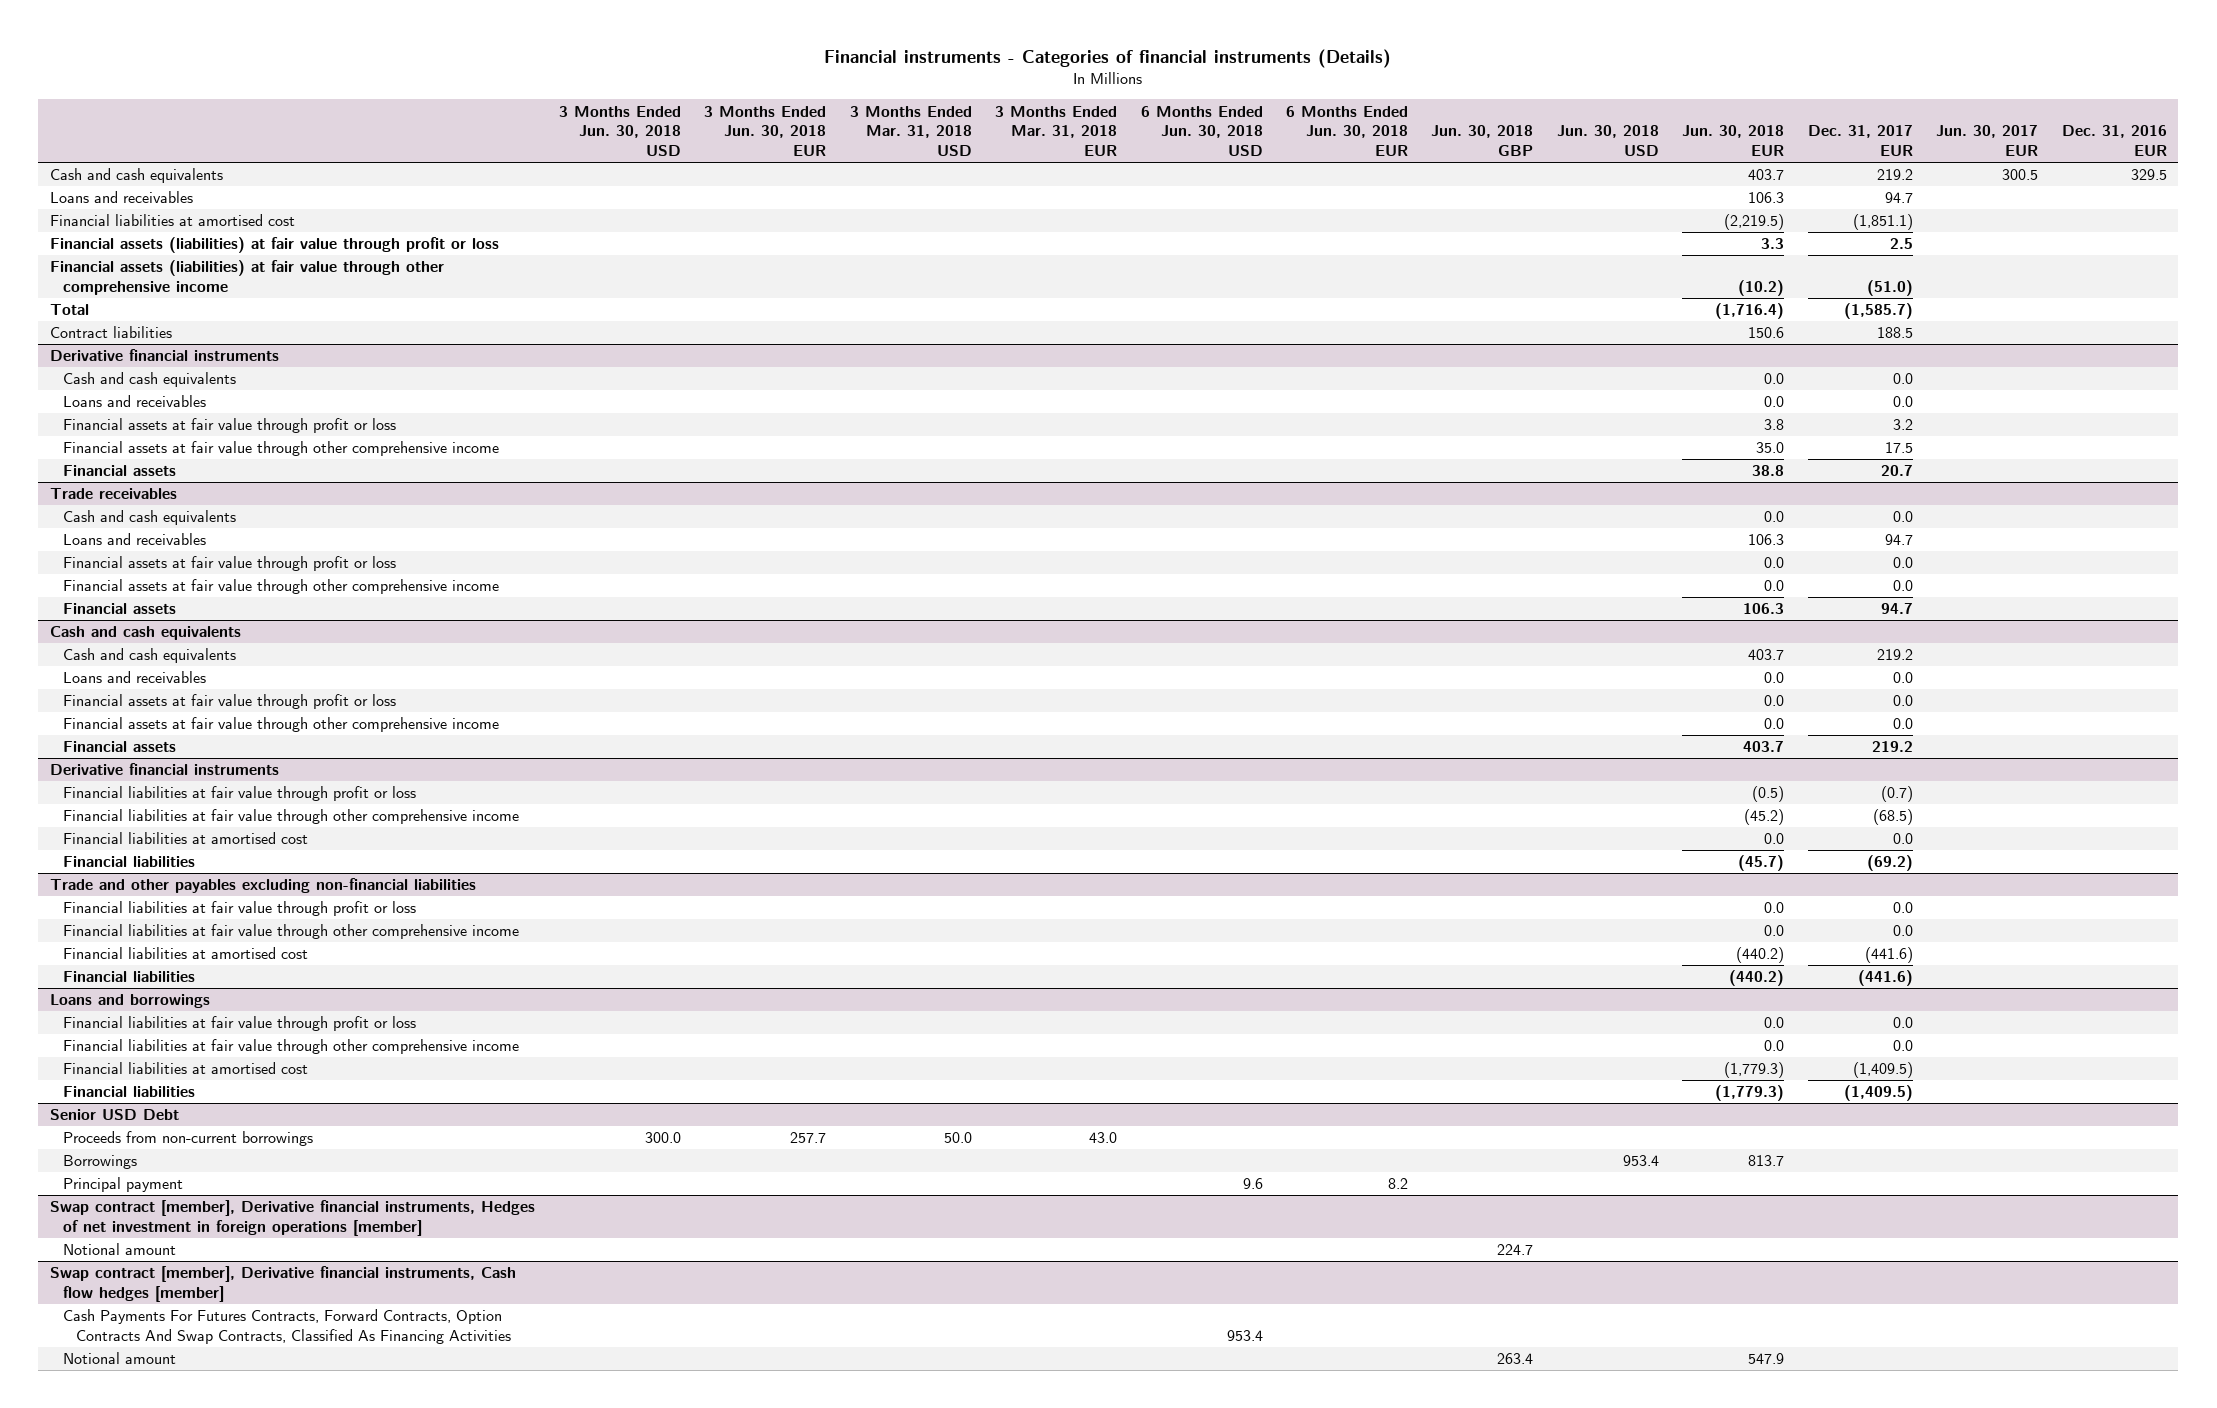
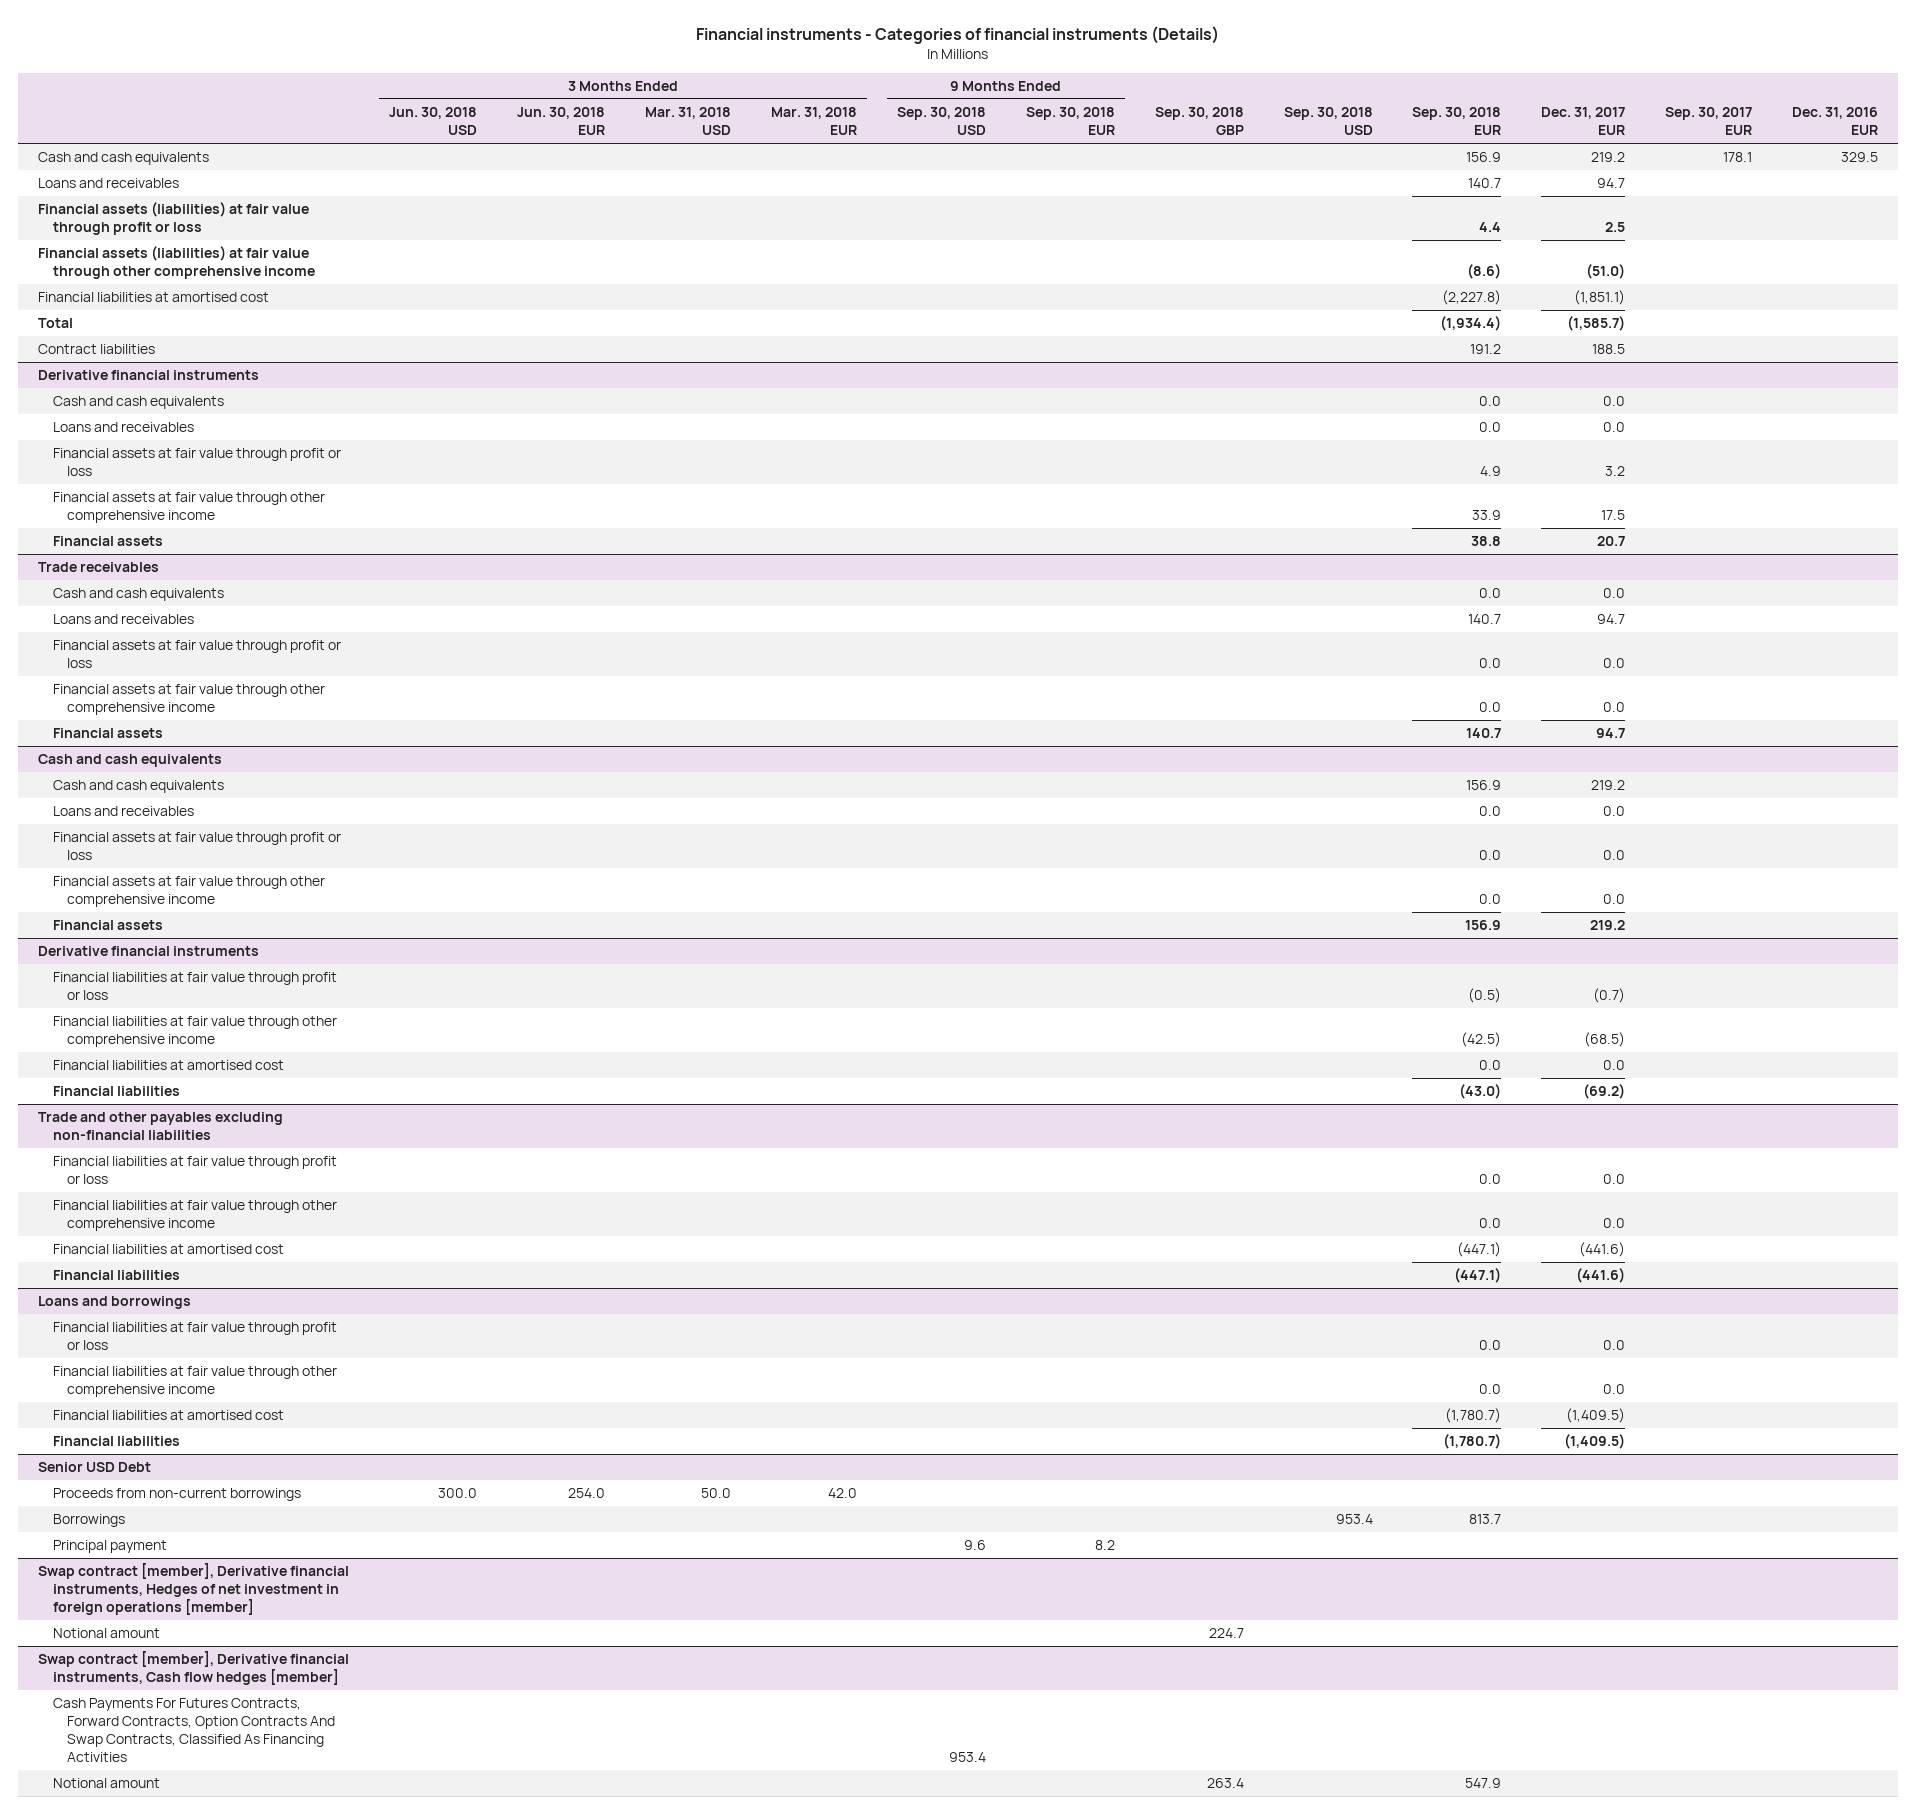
- | 3 Months Ended Jun. 30, 2018 USD | 3 Months Ended Jun. 30, 2018 EUR | 3 Months Ended Mar. 31, 2018 USD | 3 Months Ended Mar. 31, 2018 EUR | 6 Months Ended Jun. 30, 2018 USD | 6 Months Ended Jun. 30, 2018 EUR | Jun. 30, 2018 GBP | Jun. 30, 2018 USD | Jun. 30, 2018 EUR | Dec. 31, 2017 EUR | Jun. 30, 2017 EUR | Dec. 31, 2016 EUR
+ | 3 Months Ended Jun. 30, 2018 USD | 3 Months Ended Jun. 30, 2018 EUR | 3 Months Ended Mar. 31, 2018 USD | 3 Months Ended Mar. 31, 2018 EUR | 9 Months Ended Sep. 30, 2018 USD | 9 Months Ended Sep. 30, 2018 EUR | Sep. 30, 2018 GBP | Sep. 30, 2018 USD | Sep. 30, 2018 EUR | Dec. 31, 2017 EUR | Sep. 30, 2017 EUR | Dec. 31, 2016 EUR
moved down: Financial liabilities at amortised cost | | | | | | | | | (2,227.8) | (1,851.1) | |
@ Senior USD Debt
- Proceeds from non-current borrowings | 300.0 | 257.7 | 50.0 | 43.0 | | | | | | | |
+ Proceeds from non-current borrowings | 300.0 | 254.0 | 50.0 | 42.0 | | | | | | | |

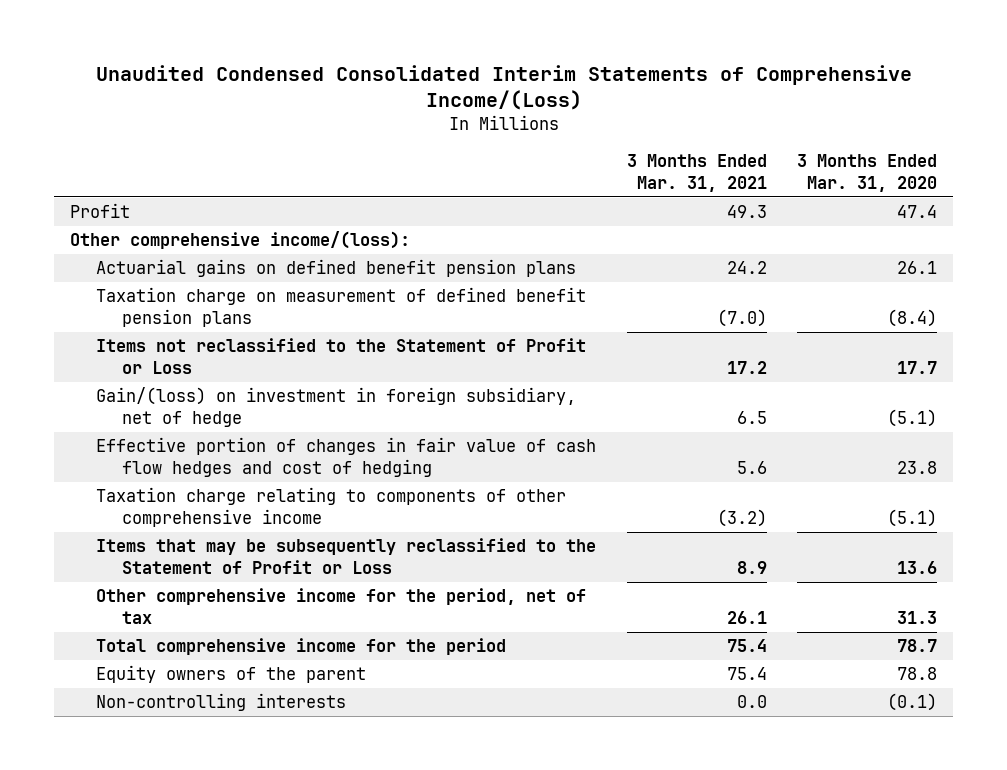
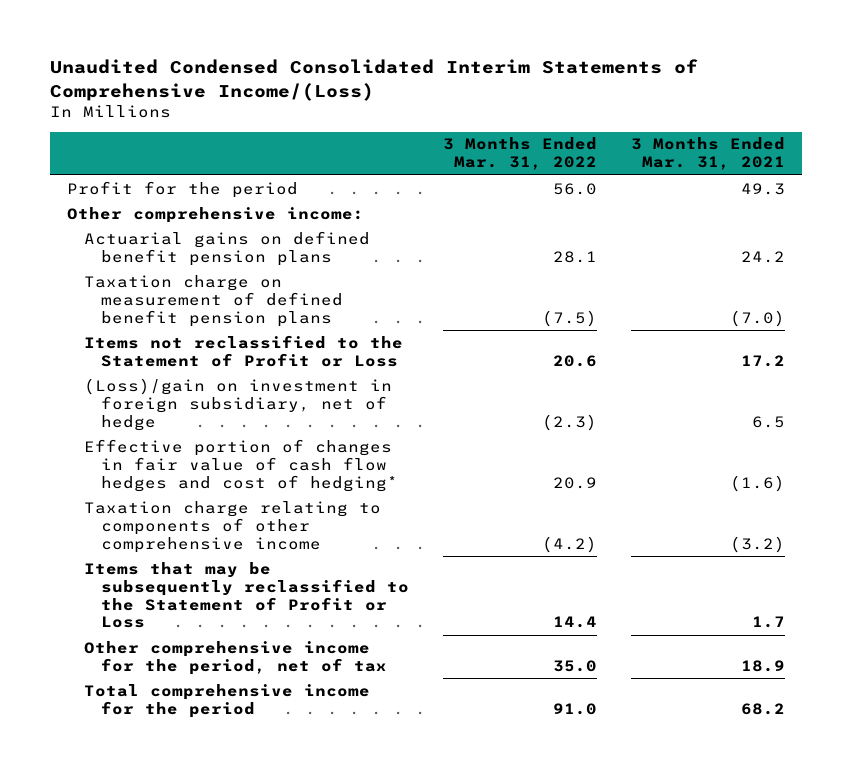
- | 3 Months Ended Mar. 31, 2021 | 3 Months Ended Mar. 31, 2020
+ | 3 Months Ended Mar. 31, 2022 | 3 Months Ended Mar. 31, 2021
- Profit | 49.3 | 47.4
- Other comprehensive income/(loss):
+ Profit for the period | 56.0 | 49.3
+ Other comprehensive income:
- Gain/(loss) on investment in foreign subsidiary, net of hedge | 6.5 | (5.1)
- Effective portion of changes in fair value of cash flow hedges and cost of hedging | 5.6 | 23.8
+ (Loss)/gain on investment in foreign subsidiary, net of hedge | (2.3) | 6.5
+ Effective portion of changes in fair value of cash flow hedges and cost of hedging* | 20.9 | (1.6)
- Items that may be subsequently reclassified to the Statement of Profit or Loss | 8.9 | 13.6
- Other comprehensive income for the period, net of tax | 26.1 | 31.3
- Total comprehensive income for the period | 75.4 | 78.7
- Equity owners of the parent | 75.4 | 78.8
- Non-controlling interests | 0.0 | (0.1)
+ Items that may be subsequently reclassified to the Statement of Profit or Loss | 14.4 | 1.7
+ Other comprehensive income for the period, net of tax | 35.0 | 18.9
+ Total comprehensive income for the period | 91.0 | 68.2

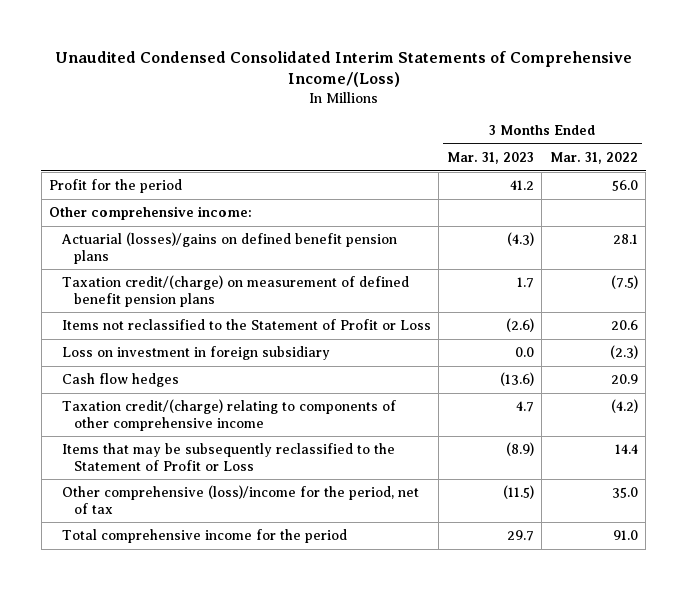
- | 3 Months Ended Mar. 31, 2022 | 3 Months Ended Mar. 31, 2021
+ | 3 Months Ended Mar. 31, 2023 | 3 Months Ended Mar. 31, 2022
- Actuarial gains on defined benefit pension plans | 28.1 | 24.2
- Taxation charge on measurement of defined benefit pension plans | (7.5) | (7.0)
+ Actuarial (losses)/gains on defined benefit pension plans | (4.3) | 28.1
+ Taxation credit/(charge) on measurement of defined benefit pension plans | 1.7 | (7.5)
- (Loss)/gain on investment in foreign subsidiary, net of hedge | (2.3) | 6.5
- Effective portion of changes in fair value of cash flow hedges and cost of hedging* | 20.9 | (1.6)
- Taxation charge relating to components of other comprehensive income | (4.2) | (3.2)
+ Loss on investment in foreign subsidiary | 0.0 | (2.3)
+ Cash flow hedges | (13.6) | 20.9
+ Taxation credit/(charge) relating to components of other comprehensive income | 4.7 | (4.2)
- Other comprehensive income for the period, net of tax | 35.0 | 18.9
+ Other comprehensive (loss)/income for the period, net of tax | (11.5) | 35.0

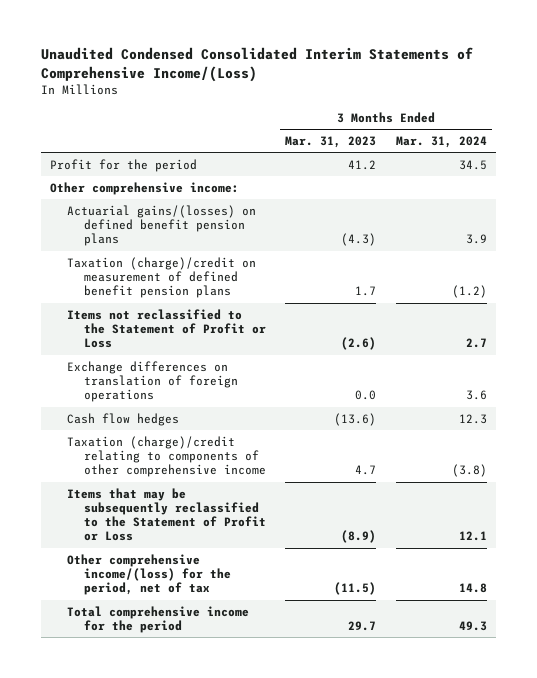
- | 3 Months Ended Mar. 31, 2023 | 3 Months Ended Mar. 31, 2022
+ | 3 Months Ended Mar. 31, 2023 | 3 Months Ended Mar. 31, 2024
- Actuarial (losses)/gains on defined benefit pension plans | (4.3) | 28.1
- Taxation credit/(charge) on measurement of defined benefit pension plans | 1.7 | (7.5)
+ Actuarial gains/(losses) on defined benefit pension plans | (4.3) | 3.9
+ Taxation (charge)/credit on measurement of defined benefit pension plans | 1.7 | (1.2)
- Loss on investment in foreign subsidiary | 0.0 | (2.3)
+ Exchange differences on translation of foreign operations | 0.0 | 3.6
- Taxation credit/(charge) relating to components of other comprehensive income | 4.7 | (4.2)
+ Taxation (charge)/credit relating to components of other comprehensive income | 4.7 | (3.8)
- Other comprehensive (loss)/income for the period, net of tax | (11.5) | 35.0
+ Other comprehensive income/(loss) for the period, net of tax | (11.5) | 14.8

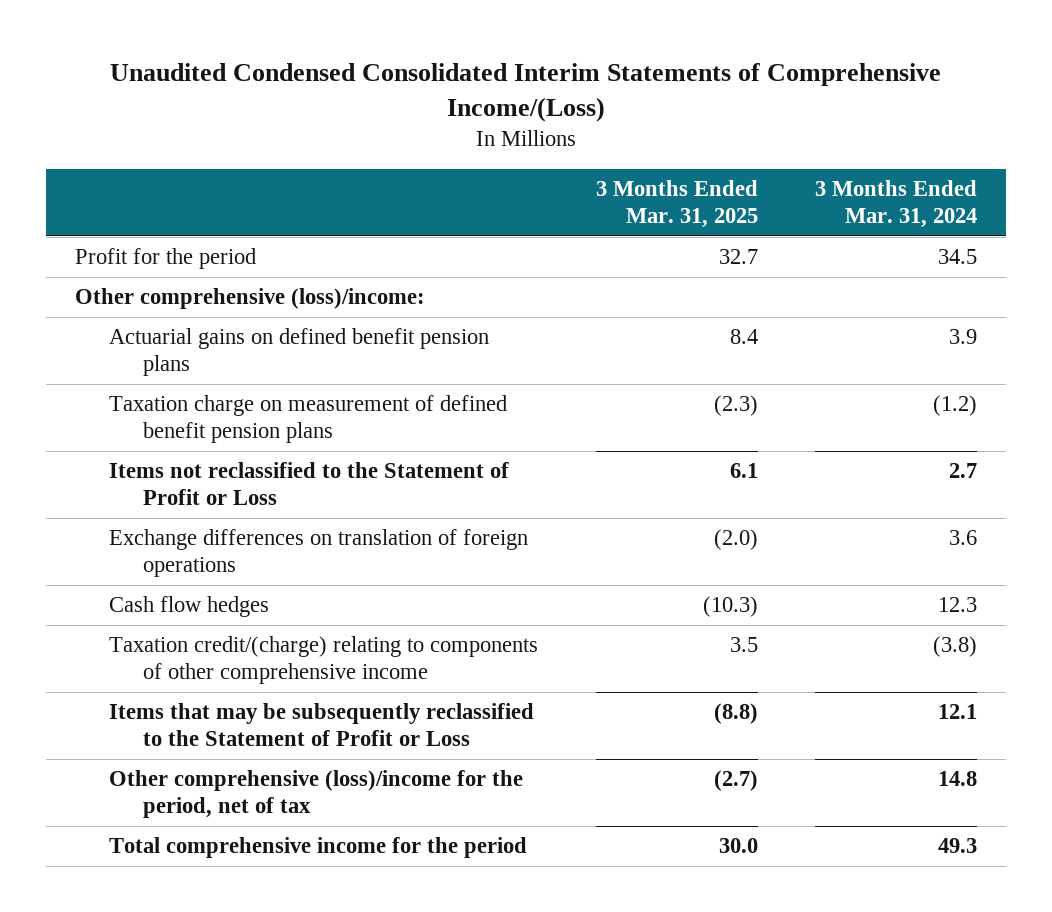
- | 3 Months Ended Mar. 31, 2023 | 3 Months Ended Mar. 31, 2024
+ | 3 Months Ended Mar. 31, 2025 | 3 Months Ended Mar. 31, 2024
- Other comprehensive income:
- Actuarial gains/(losses) on defined benefit pension plans | (4.3) | 3.9
- Taxation (charge)/credit on measurement of defined benefit pension plans | 1.7 | (1.2)
+ Other comprehensive (loss)/income:
+ Actuarial gains on defined benefit pension plans | 8.4 | 3.9
+ Taxation charge on measurement of defined benefit pension plans | (2.3) | (1.2)
- Taxation (charge)/credit relating to components of other comprehensive income | 4.7 | (3.8)
+ Taxation credit/(charge) relating to components of other comprehensive income | 3.5 | (3.8)
- Other comprehensive income/(loss) for the period, net of tax | (11.5) | 14.8
+ Other comprehensive (loss)/income for the period, net of tax | (2.7) | 14.8

